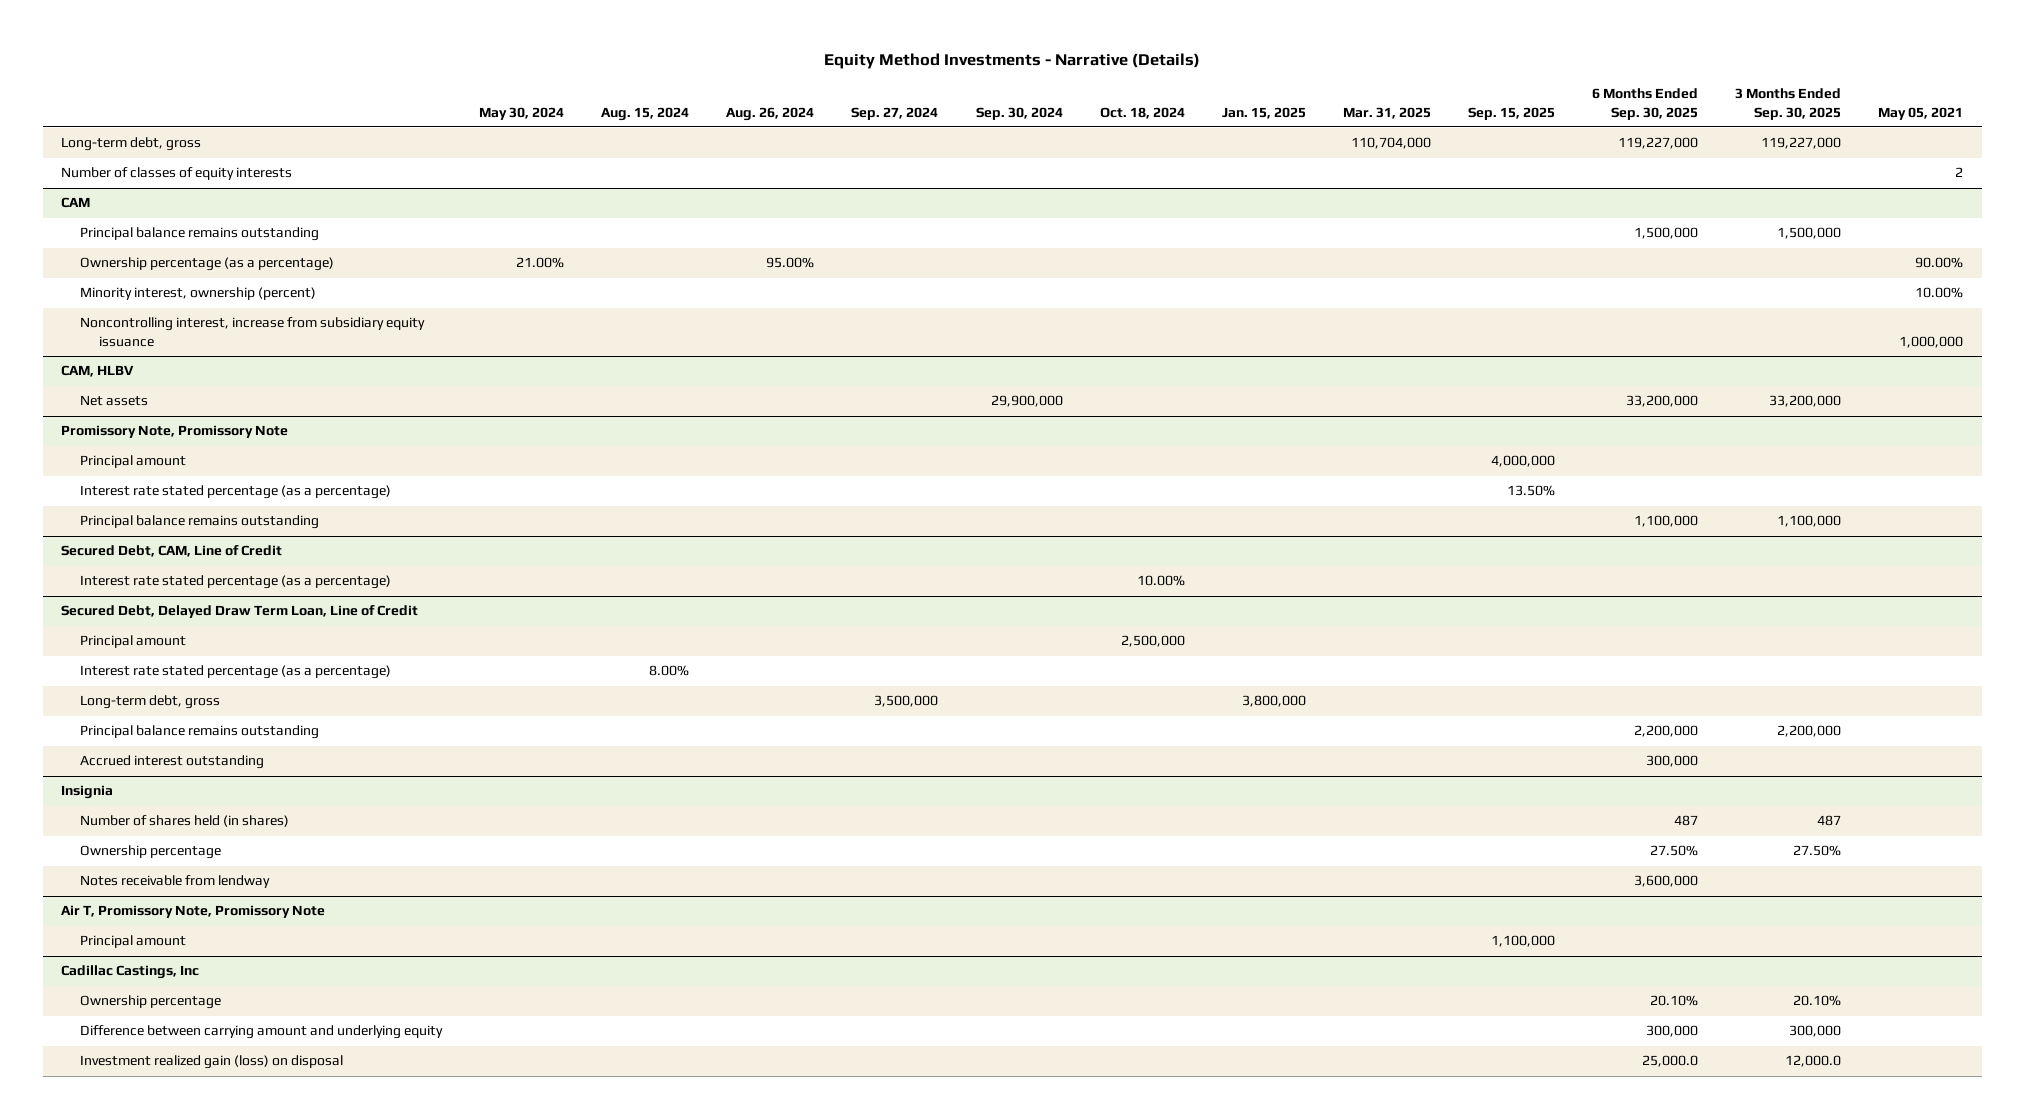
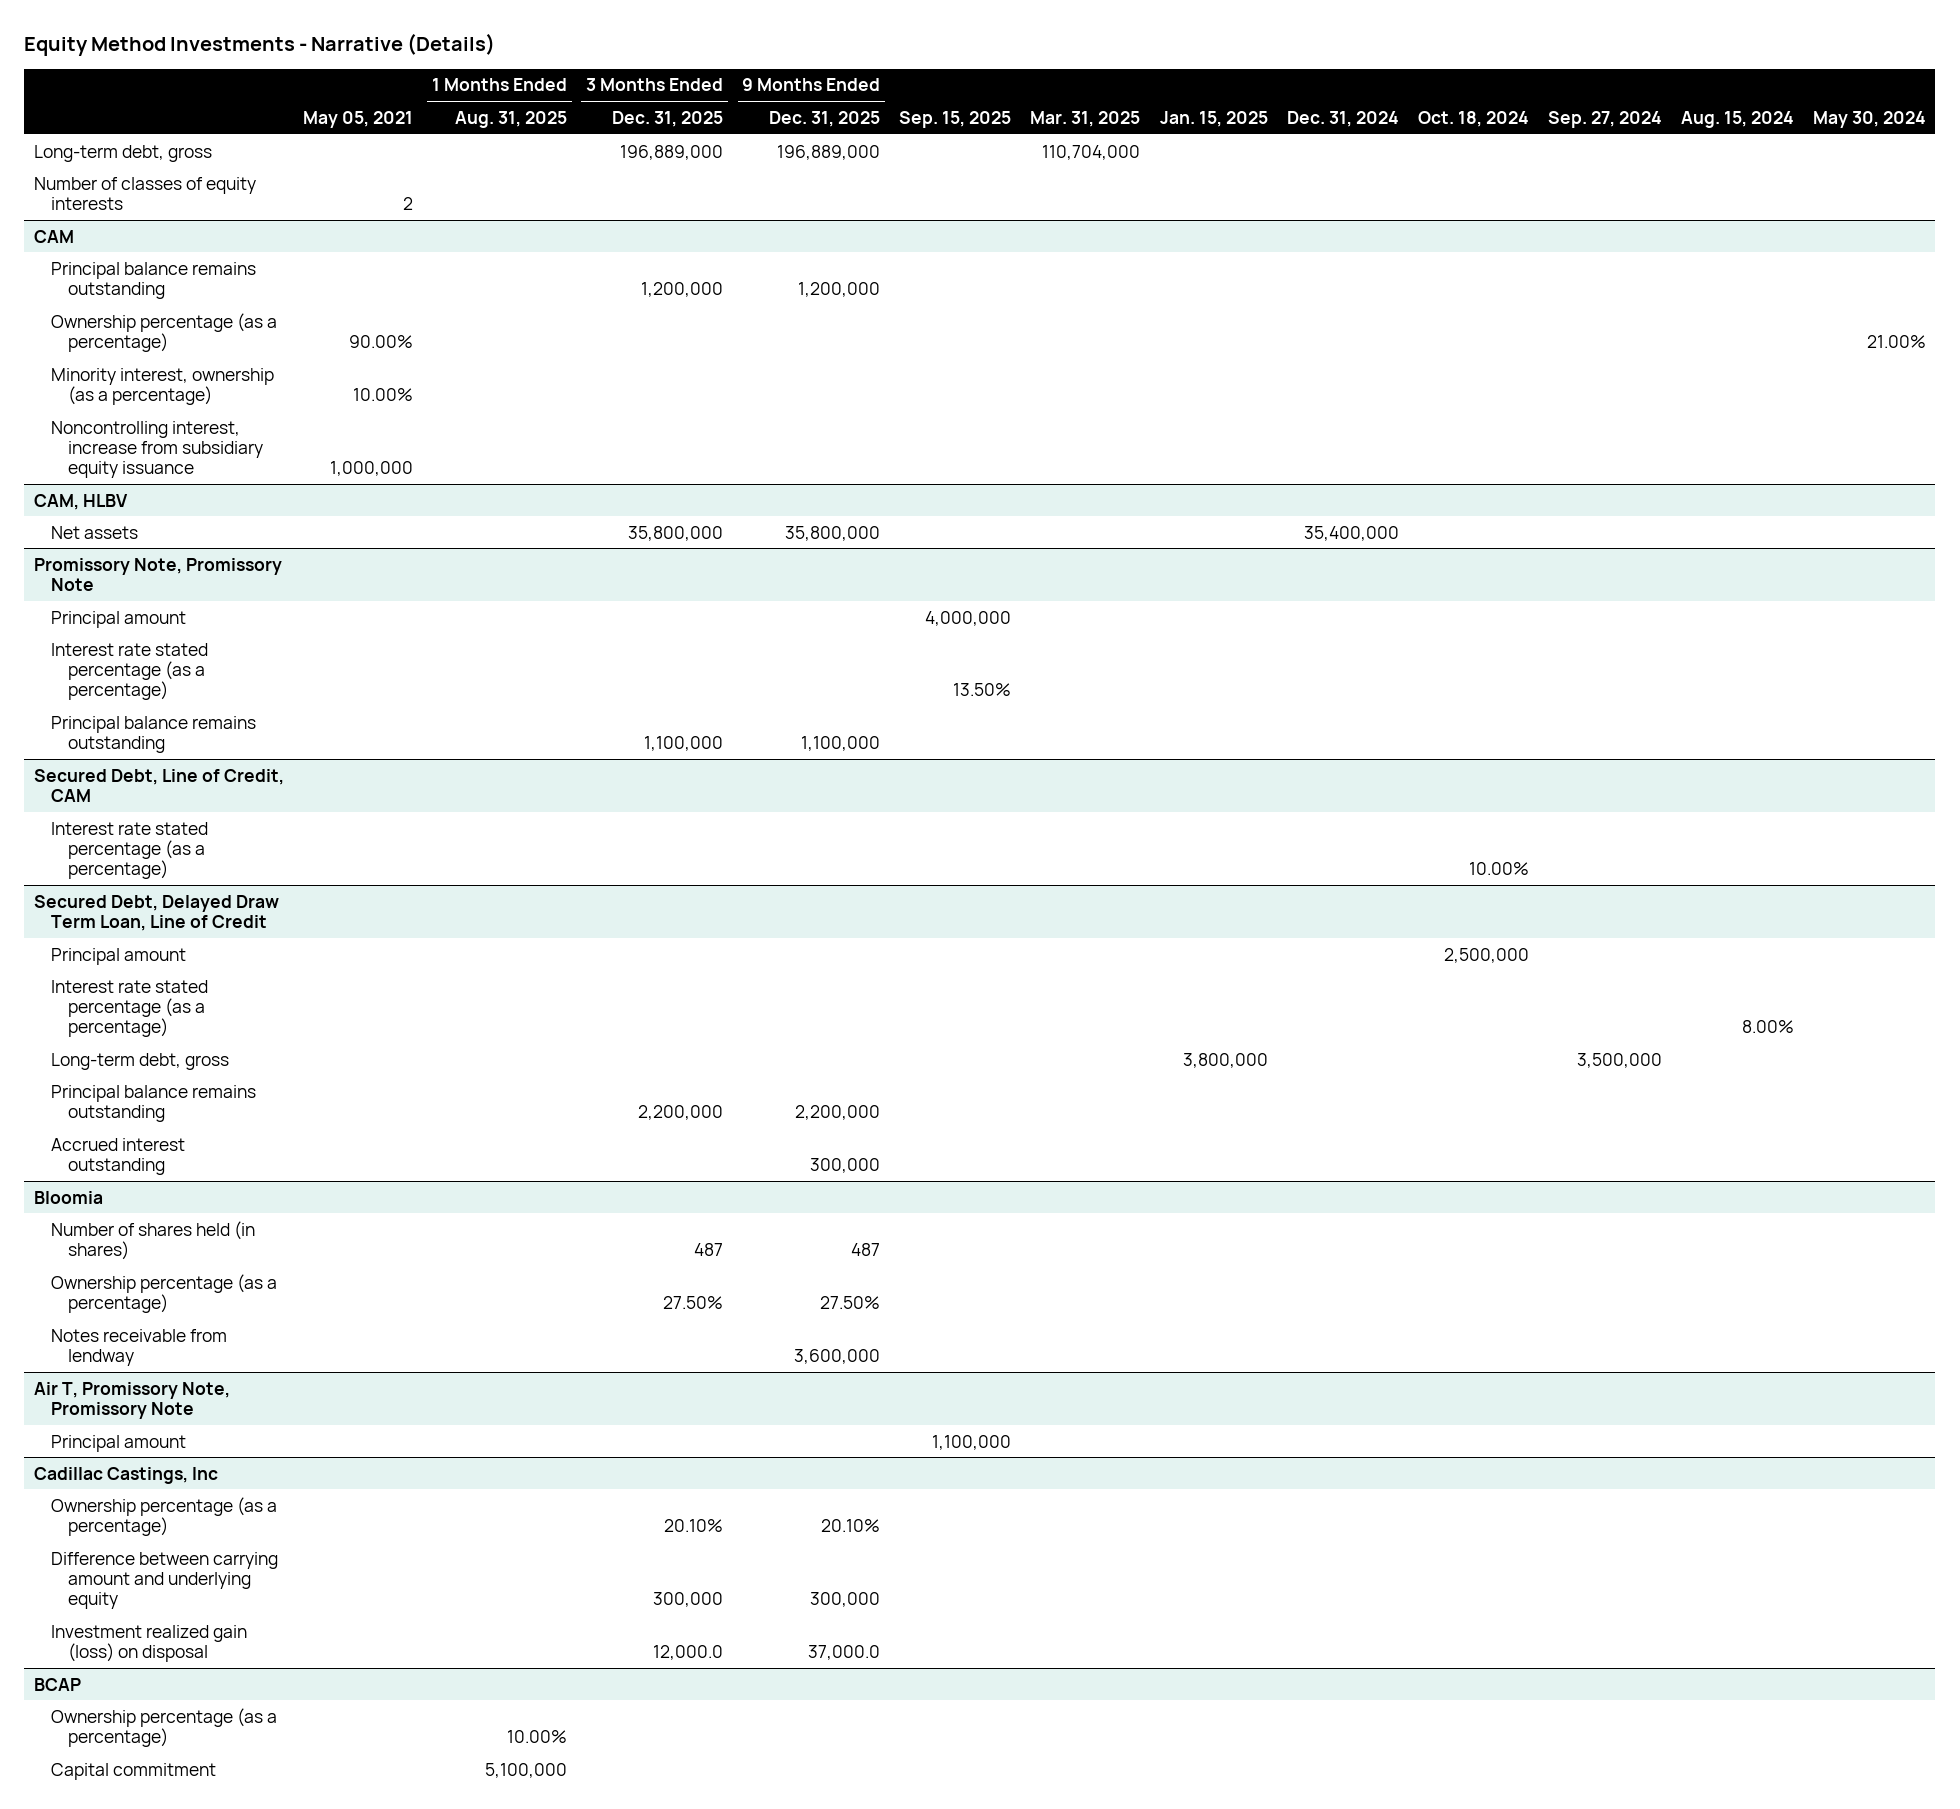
- | May 30, 2024 | Aug. 15, 2024 | Aug. 26, 2024 | Sep. 27, 2024 | Sep. 30, 2024 | Oct. 18, 2024 | Jan. 15, 2025 | Mar. 31, 2025 | Sep. 15, 2025 | 6 Months Ended Sep. 30, 2025 | 3 Months Ended Sep. 30, 2025 | May 05, 2021
+ | May 05, 2021 | 1 Months Ended Aug. 31, 2025 | 3 Months Ended Dec. 31, 2025 | 9 Months Ended Dec. 31, 2025 | Sep. 15, 2025 | Mar. 31, 2025 | Jan. 15, 2025 | Dec. 31, 2024 | Oct. 18, 2024 | Sep. 27, 2024 | Aug. 15, 2024 | May 30, 2024
@ CAM
- Minority interest, ownership (percent) | | | | | | | | | | | | 10.00%
+ Minority interest, ownership (as a percentage) | 10.00% | | | | | | | | | | |
- Secured Debt, CAM, Line of Credit
+ Secured Debt, Line of Credit, CAM
- Insignia
- Number of shares held (in shares) | | | | | | | | | | 487 | 487 |
- Ownership percentage | | | | | | | | | | 27.50% | 27.50% |
- Notes receivable from lendway | | | | | | | | | | 3,600,000 | |
+ Bloomia
+ Number of shares held (in shares) | | | 487 | 487 | | | | | | | |
+ Ownership percentage (as a percentage) | | | 27.50% | 27.50% | | | | | | | |
+ Notes receivable from lendway | | | | 3,600,000 | | | | | | | |
@ Cadillac Castings, Inc
- Ownership percentage | | | | | | | | | | 20.10% | 20.10% |
+ Ownership percentage (as a percentage) | | | 20.10% | 20.10% | | | | | | | |
+ BCAP
+ Ownership percentage (as a percentage) | | 10.00% | | | | | | | | | |
+ Capital commitment | | 5,100,000 | | | | | | | | | |

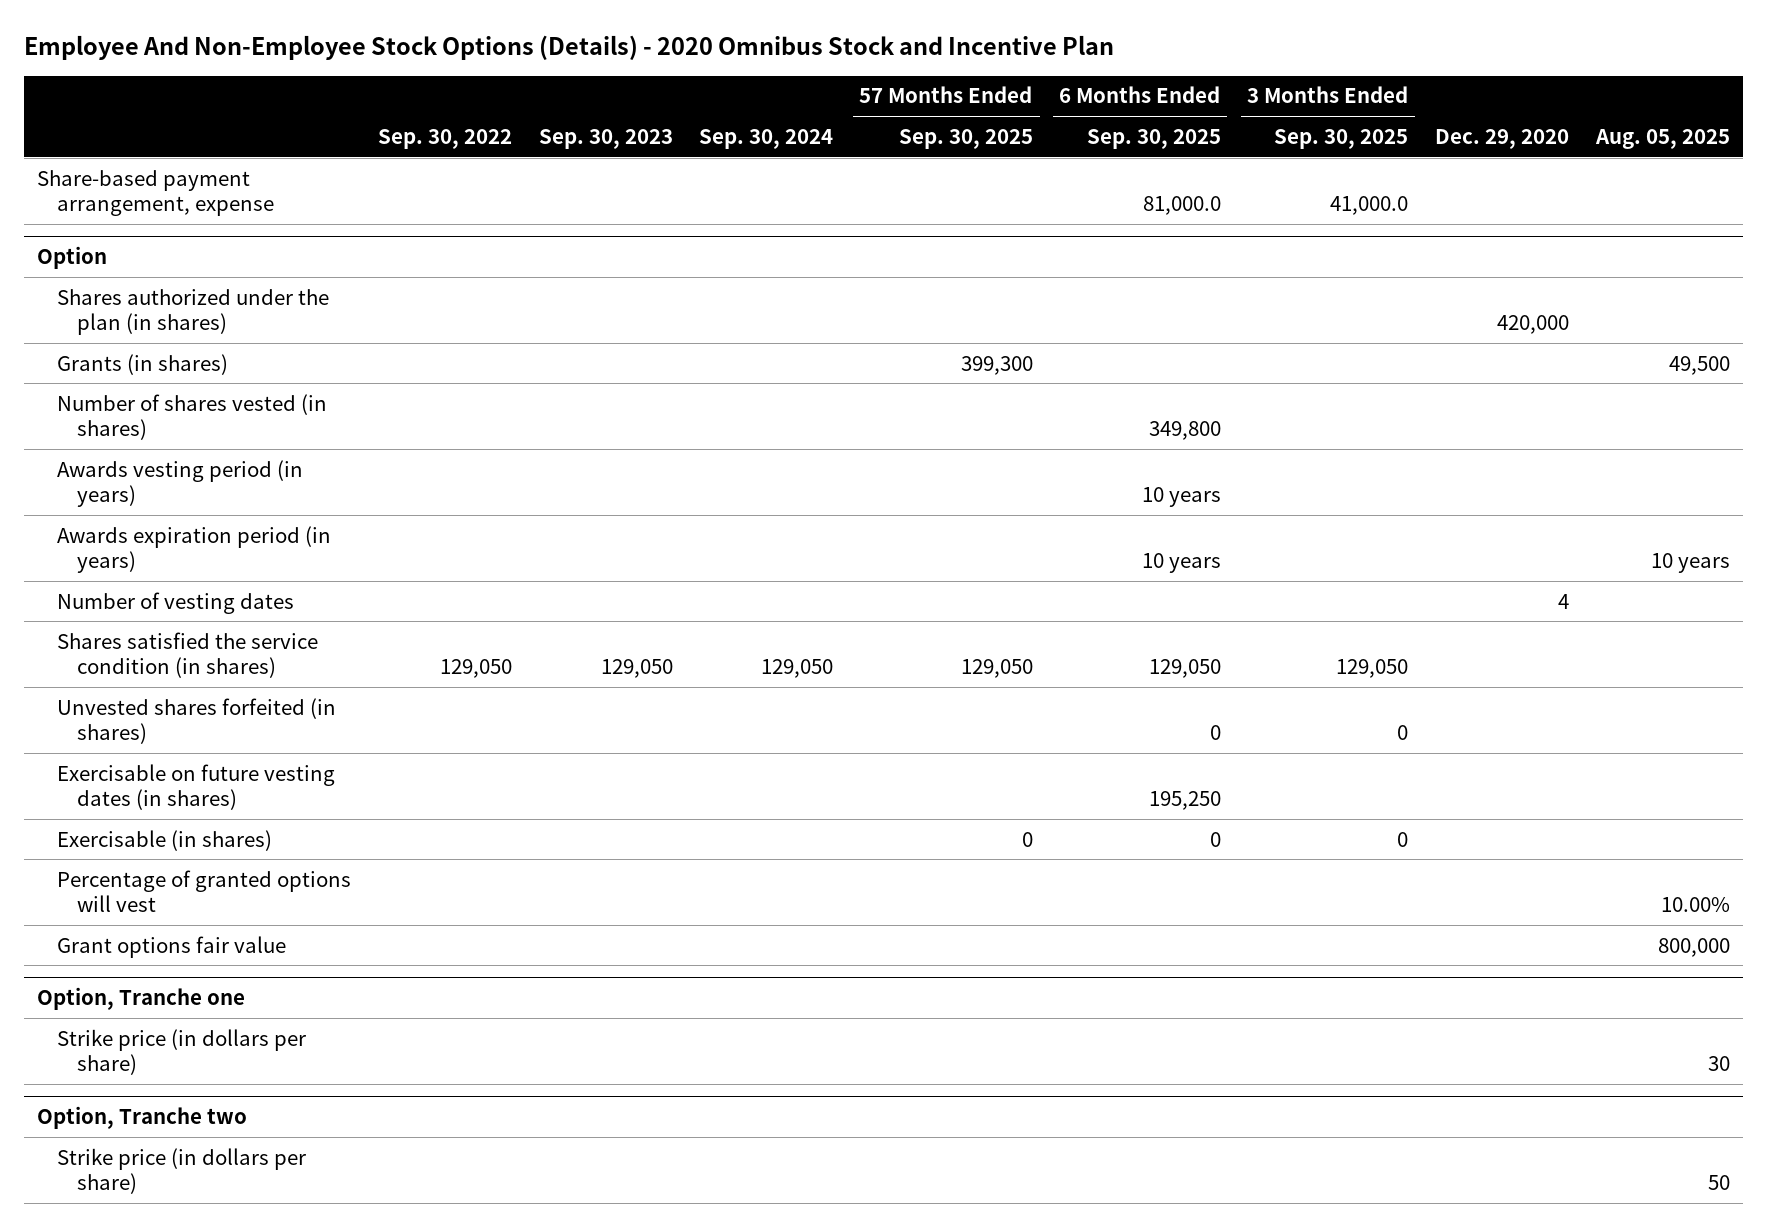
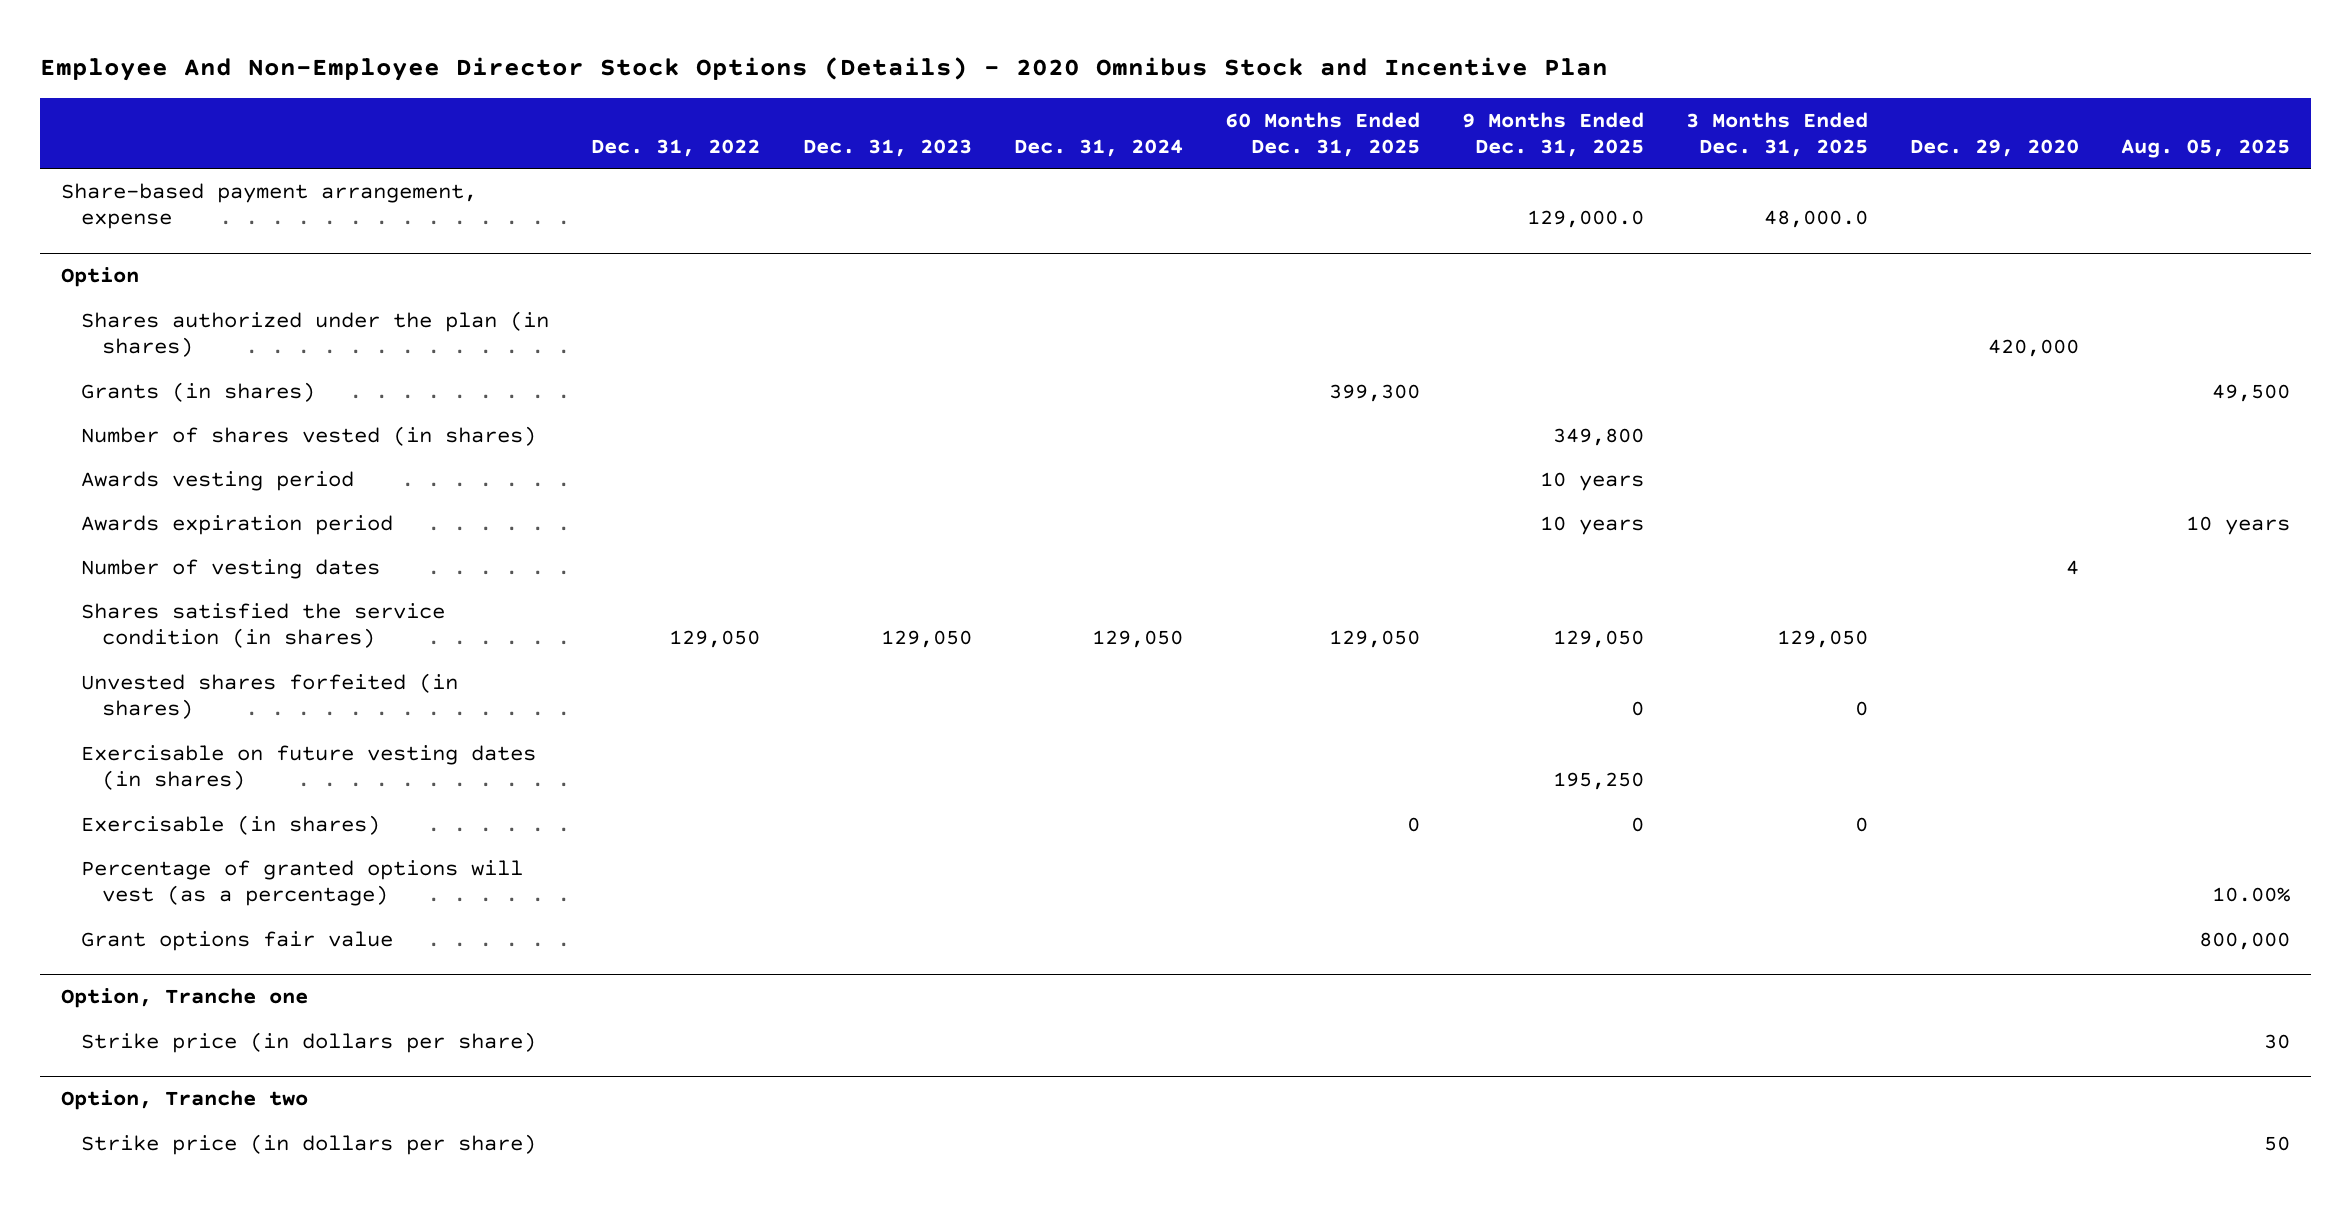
- Employee And Non-Employee Stock Options (Details) - 2020 Omnibus Stock and Incentive Plan
+ Employee And Non-Employee Director Stock Options (Details) - 2020 Omnibus Stock and Incentive Plan
- | Sep. 30, 2022 | Sep. 30, 2023 | Sep. 30, 2024 | 57 Months Ended Sep. 30, 2025 | 6 Months Ended Sep. 30, 2025 | 3 Months Ended Sep. 30, 2025 | Dec. 29, 2020 | Aug. 05, 2025
+ | Dec. 31, 2022 | Dec. 31, 2023 | Dec. 31, 2024 | 60 Months Ended Dec. 31, 2025 | 9 Months Ended Dec. 31, 2025 | 3 Months Ended Dec. 31, 2025 | Dec. 29, 2020 | Aug. 05, 2025
@ Option
- Awards vesting period (in years) | | | | | 10 years | | |
- Awards expiration period (in years) | | | | | 10 years | | | 10 years
+ Awards vesting period | | | | | 10 years | | |
+ Awards expiration period | | | | | 10 years | | | 10 years
- Percentage of granted options will vest | | | | | | | | 10.00%
+ Percentage of granted options will vest (as a percentage) | | | | | | | | 10.00%

